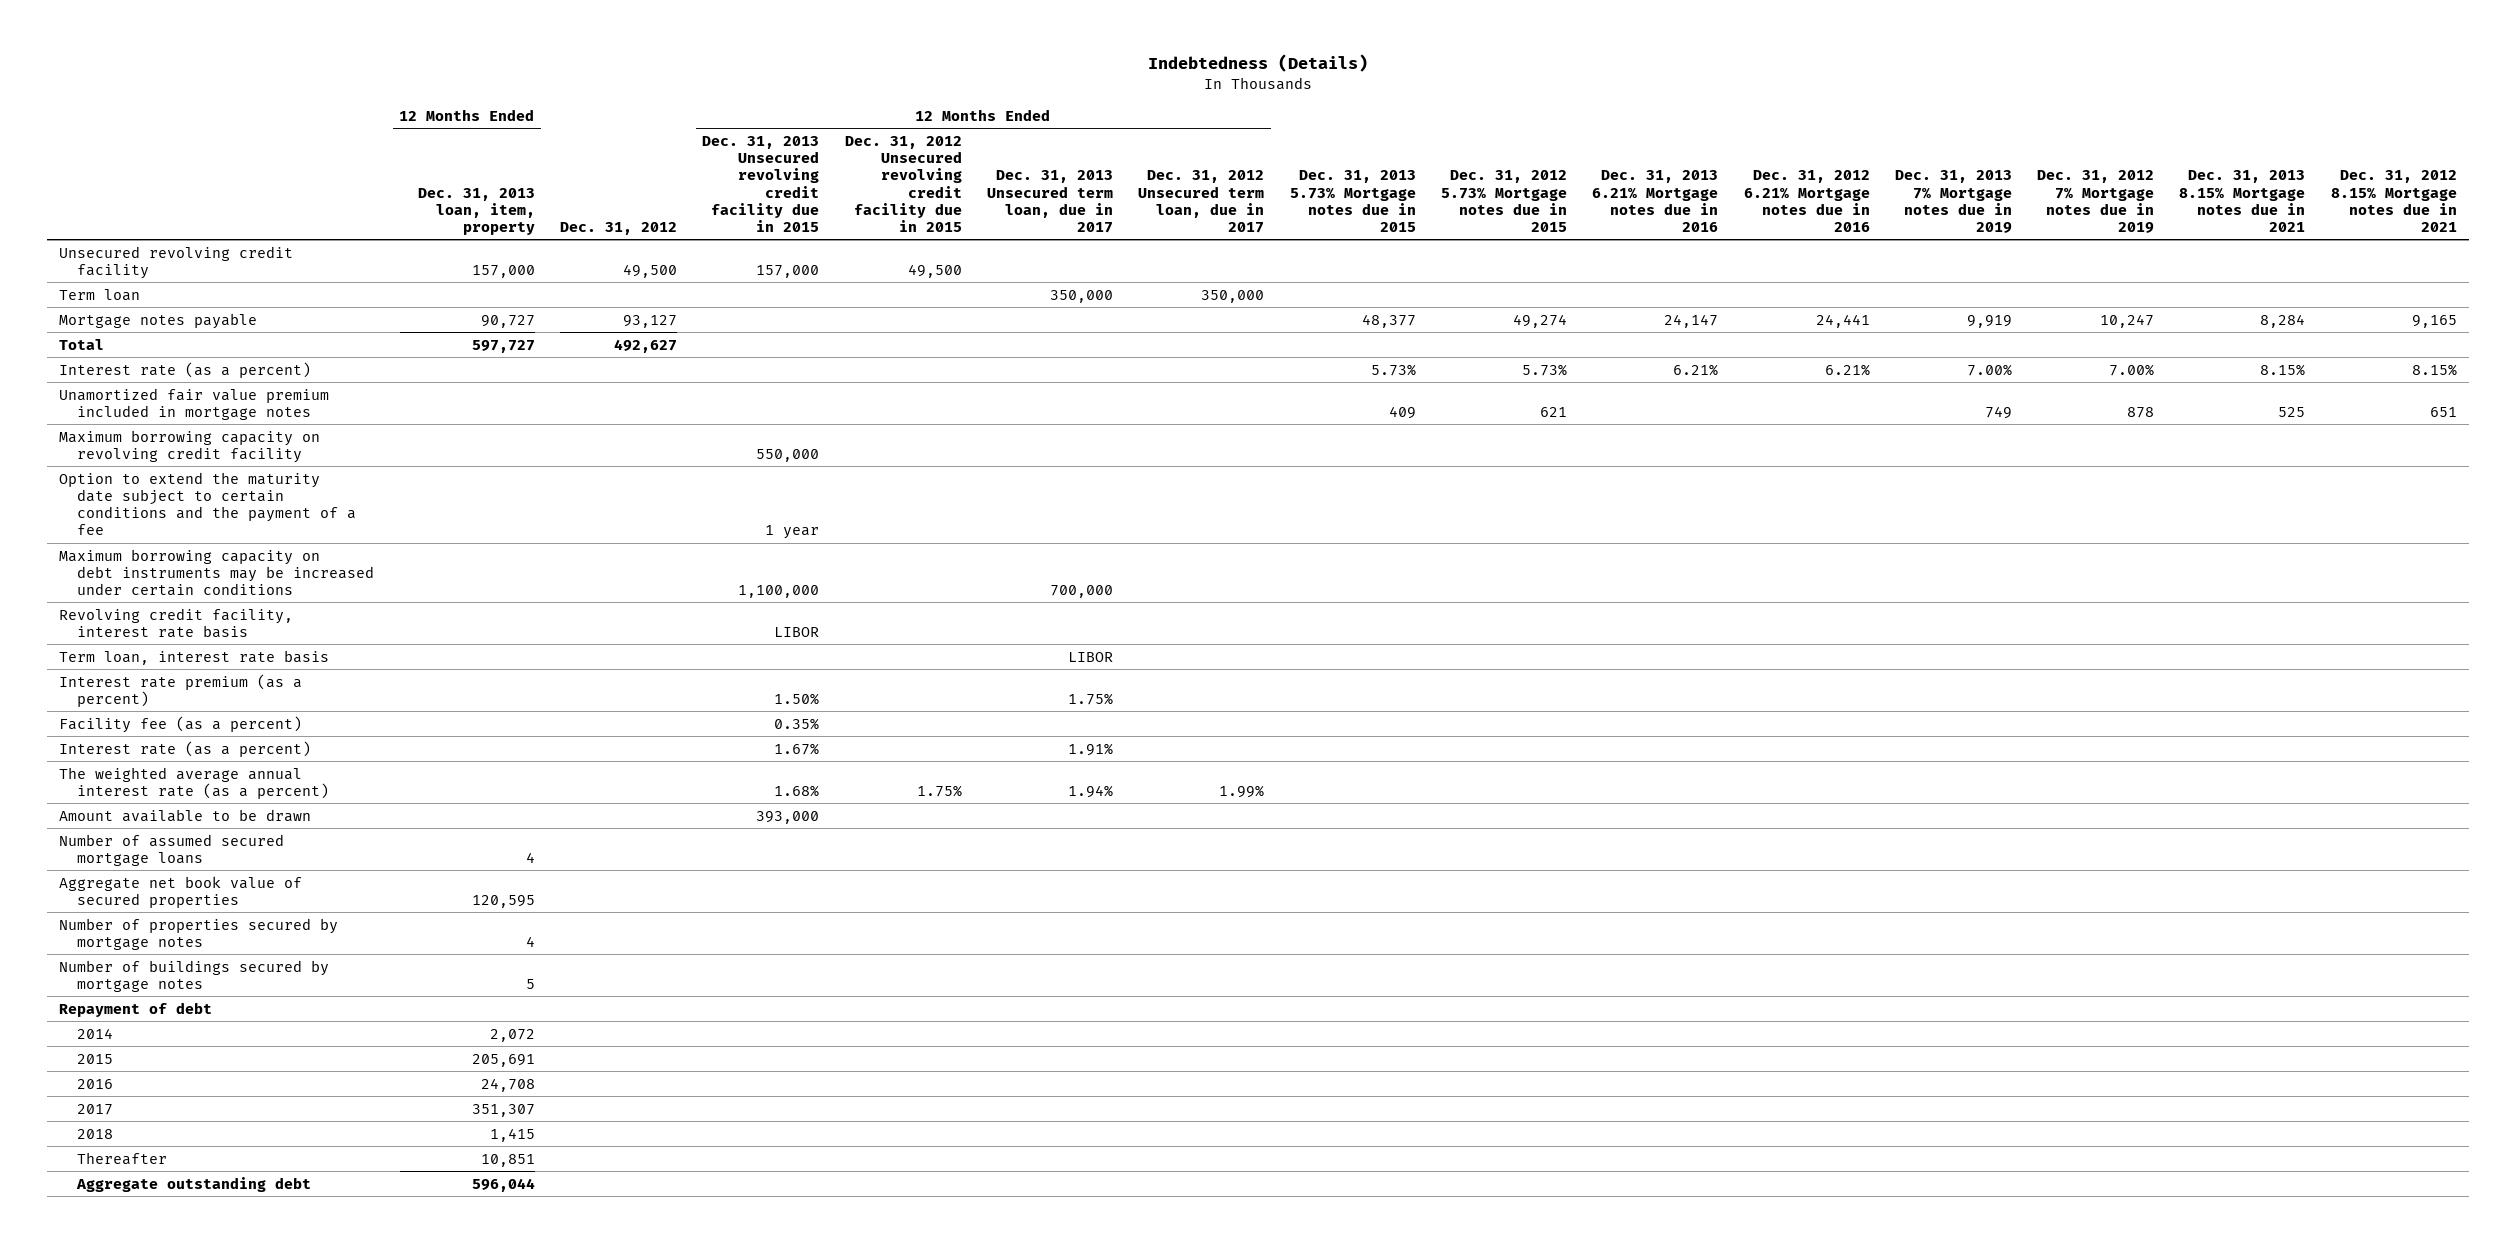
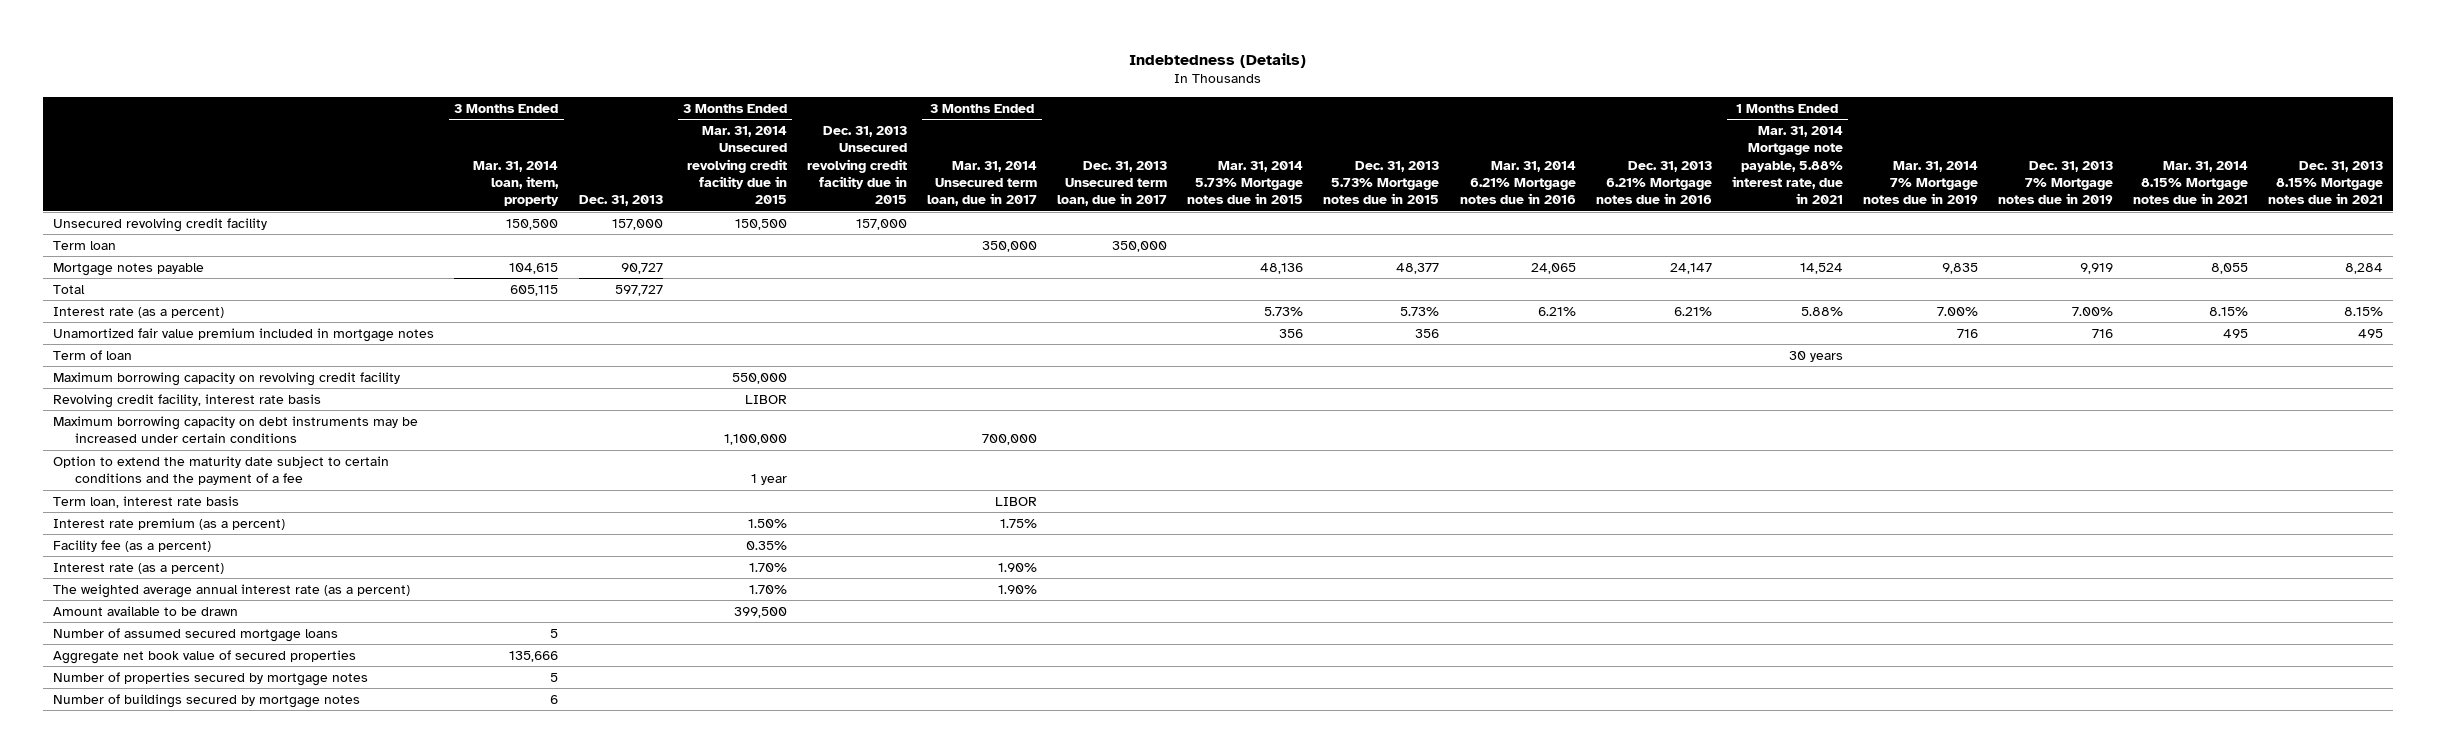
- | 12 Months Ended Dec. 31, 2013 loan, item, property | Dec. 31, 2012 | 12 Months Ended Dec. 31, 2013 Unsecured revolving credit facility due in 2015 | 12 Months Ended Dec. 31, 2012 Unsecured revolving credit facility due in 2015 | 12 Months Ended Dec. 31, 2013 Unsecured term loan, due in 2017 | 12 Months Ended Dec. 31, 2012 Unsecured term loan, due in 2017 | Dec. 31, 2013 5.73% Mortgage notes due in 2015 | Dec. 31, 2012 5.73% Mortgage notes due in 2015 | Dec. 31, 2013 6.21% Mortgage notes due in 2016 | Dec. 31, 2012 6.21% Mortgage notes due in 2016 | Dec. 31, 2013 7% Mortgage notes due in 2019 | Dec. 31, 2012 7% Mortgage notes due in 2019 | Dec. 31, 2013 8.15% Mortgage notes due in 2021 | Dec. 31, 2012 8.15% Mortgage notes due in 2021
+ | 3 Months Ended Mar. 31, 2014 loan, item, property | Dec. 31, 2013 | 3 Months Ended Mar. 31, 2014 Unsecured revolving credit facility due in 2015 | Dec. 31, 2013 Unsecured revolving credit facility due in 2015 | 3 Months Ended Mar. 31, 2014 Unsecured term loan, due in 2017 | Dec. 31, 2013 Unsecured term loan, due in 2017 | Mar. 31, 2014 5.73% Mortgage notes due in 2015 | Dec. 31, 2013 5.73% Mortgage notes due in 2015 | Mar. 31, 2014 6.21% Mortgage notes due in 2016 | Dec. 31, 2013 6.21% Mortgage notes due in 2016 | 1 Months Ended Mar. 31, 2014 Mortgage note payable, 5.88% interest rate, due in 2021 | Mar. 31, 2014 7% Mortgage notes due in 2019 | Dec. 31, 2013 7% Mortgage notes due in 2019 | Mar. 31, 2014 8.15% Mortgage notes due in 2021 | Dec. 31, 2013 8.15% Mortgage notes due in 2021
- Unamortized fair value premium included in mortgage notes | | | | | | | 409 | 621 | | | 749 | 878 | 525 | 651
+ Unamortized fair value premium included in mortgage notes | | | | | | | 356 | 356 | | | | 716 | 716 | 495 | 495
+ Term of loan | | | | | | | | | | | 30 years | | | |
moved down: Maximum borrowing capacity on debt instruments may be increased under certain conditions | | | 1,100,000 | | 700,000 | | | | | | | | | |
moved down: Option to extend the maturity date subject to certain conditions and the payment of a fee | | | 1 year | | | | | | | | | | | |
- Repayment of debt
- 2014 | 2,072 | | | | | | | | | | | | |
- 2015 | 205,691 | | | | | | | | | | | | |
- 2016 | 24,708 | | | | | | | | | | | | |
- 2017 | 351,307 | | | | | | | | | | | | |
- 2018 | 1,415 | | | | | | | | | | | | |
- Thereafter | 10,851 | | | | | | | | | | | | |
- Aggregate outstanding debt | 596,044 | | | | | | | | | | | | |

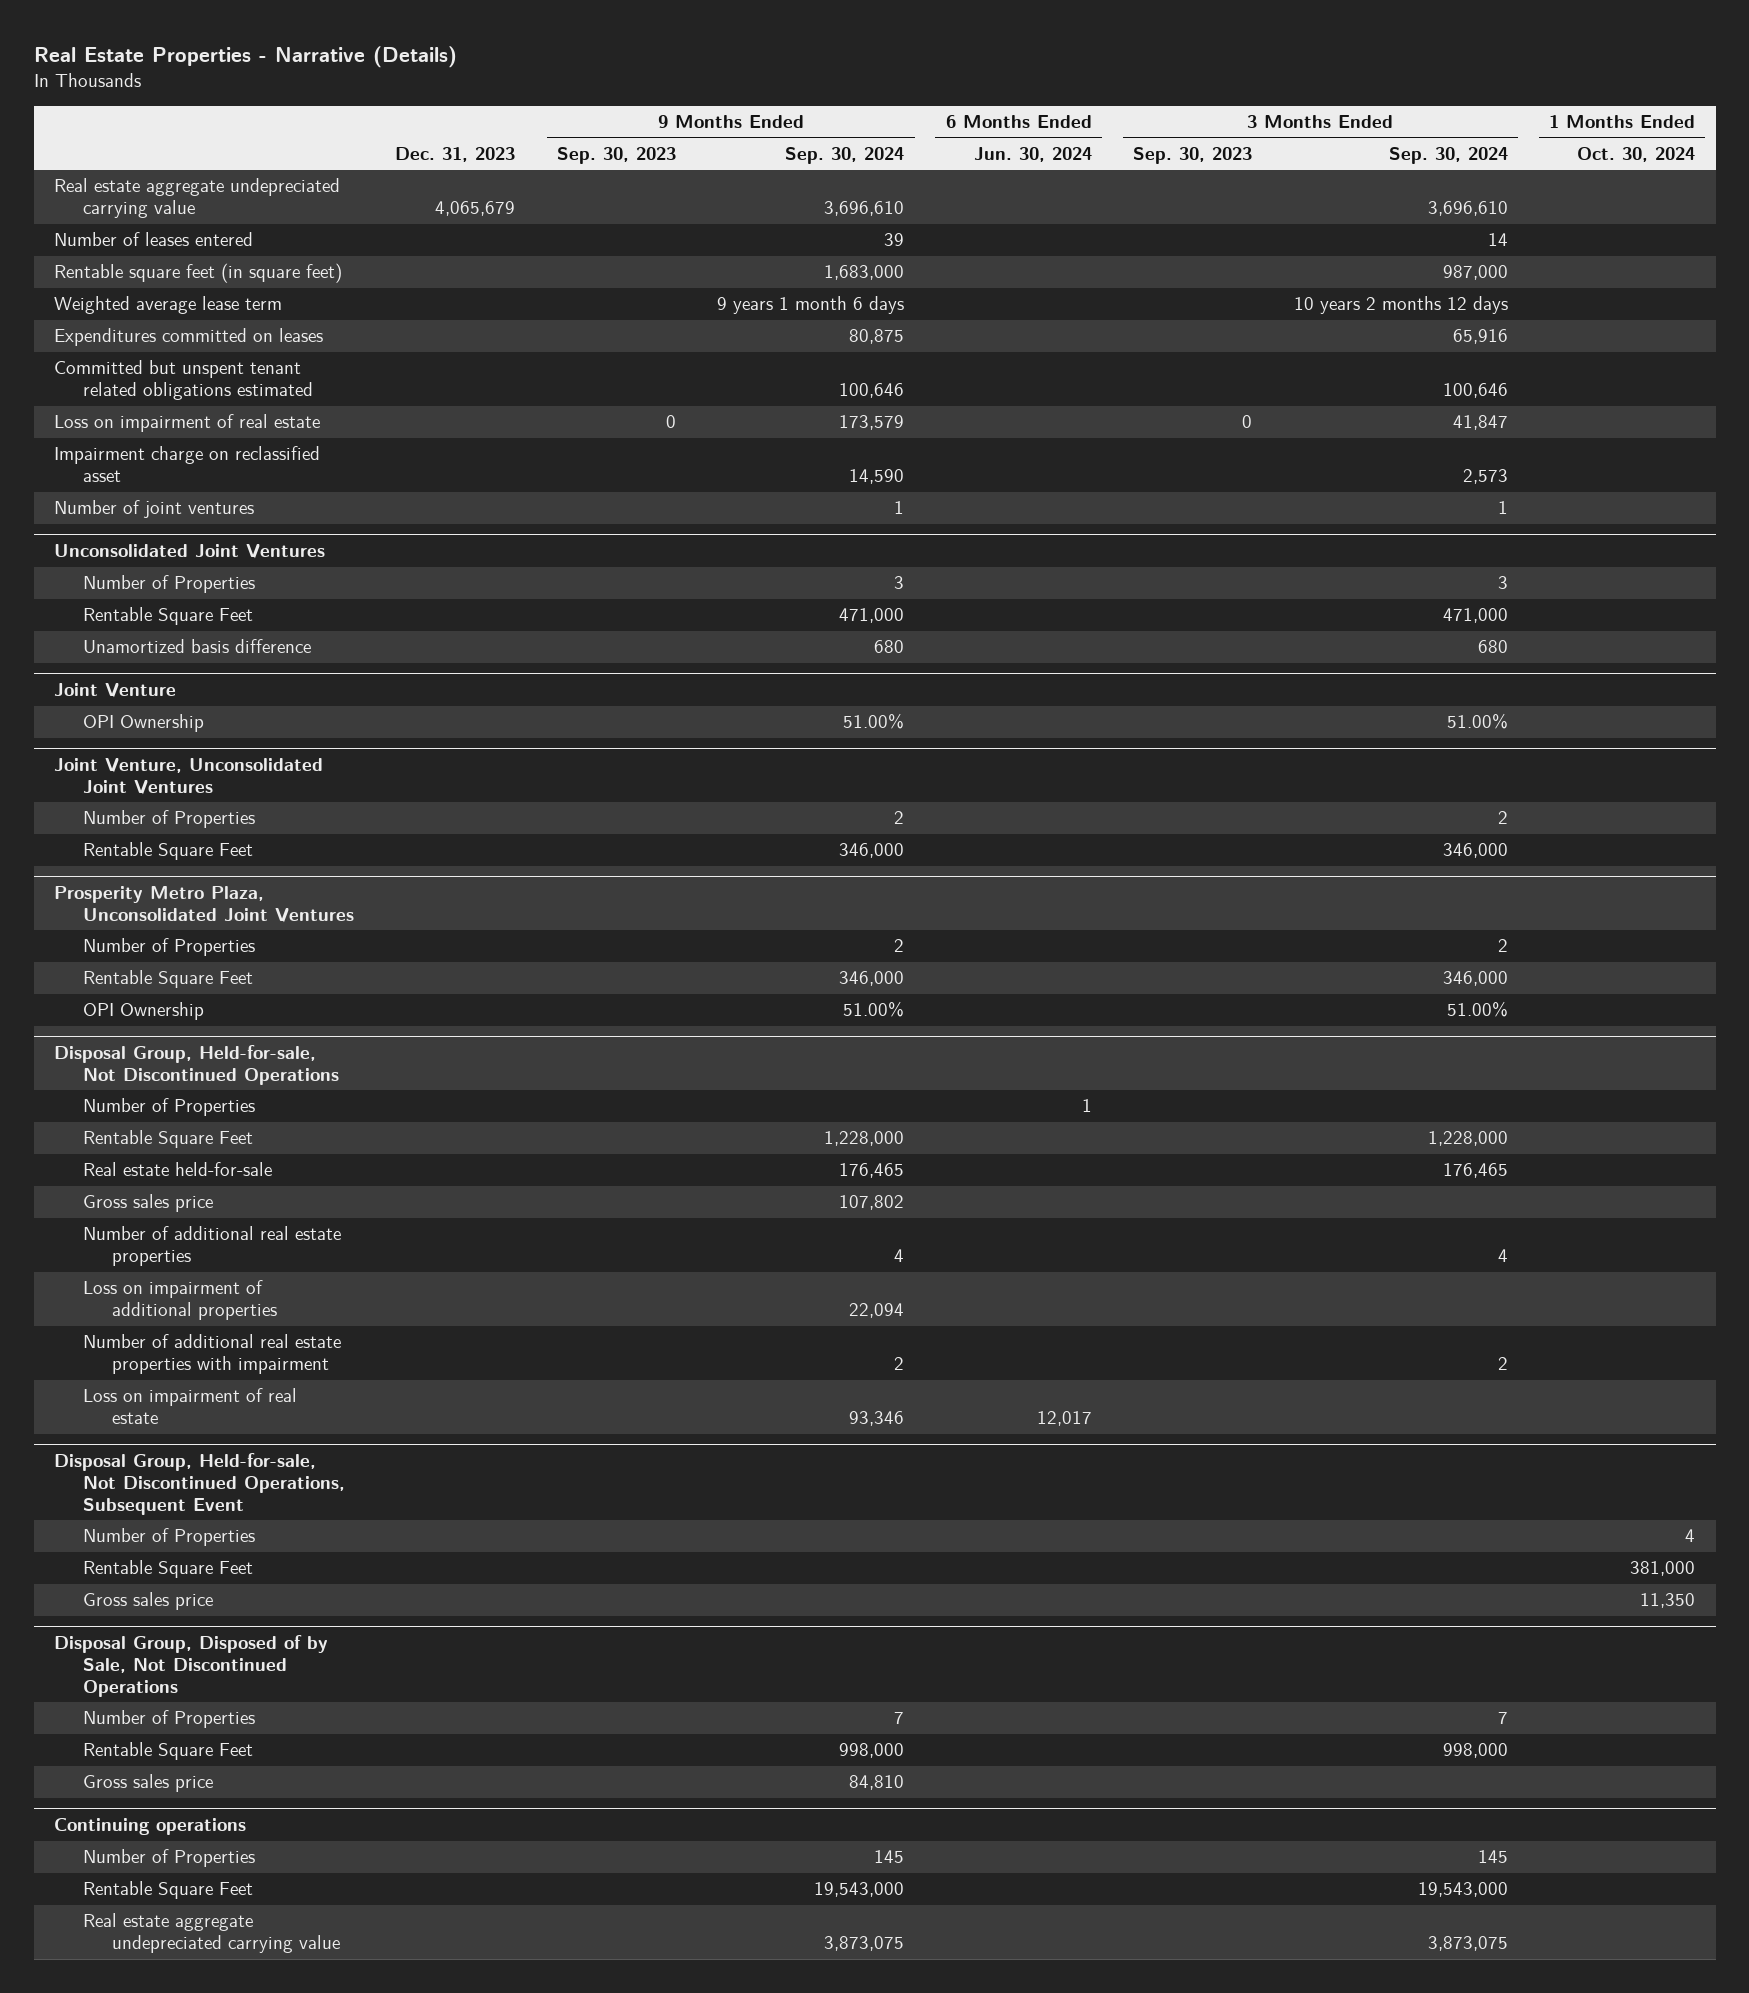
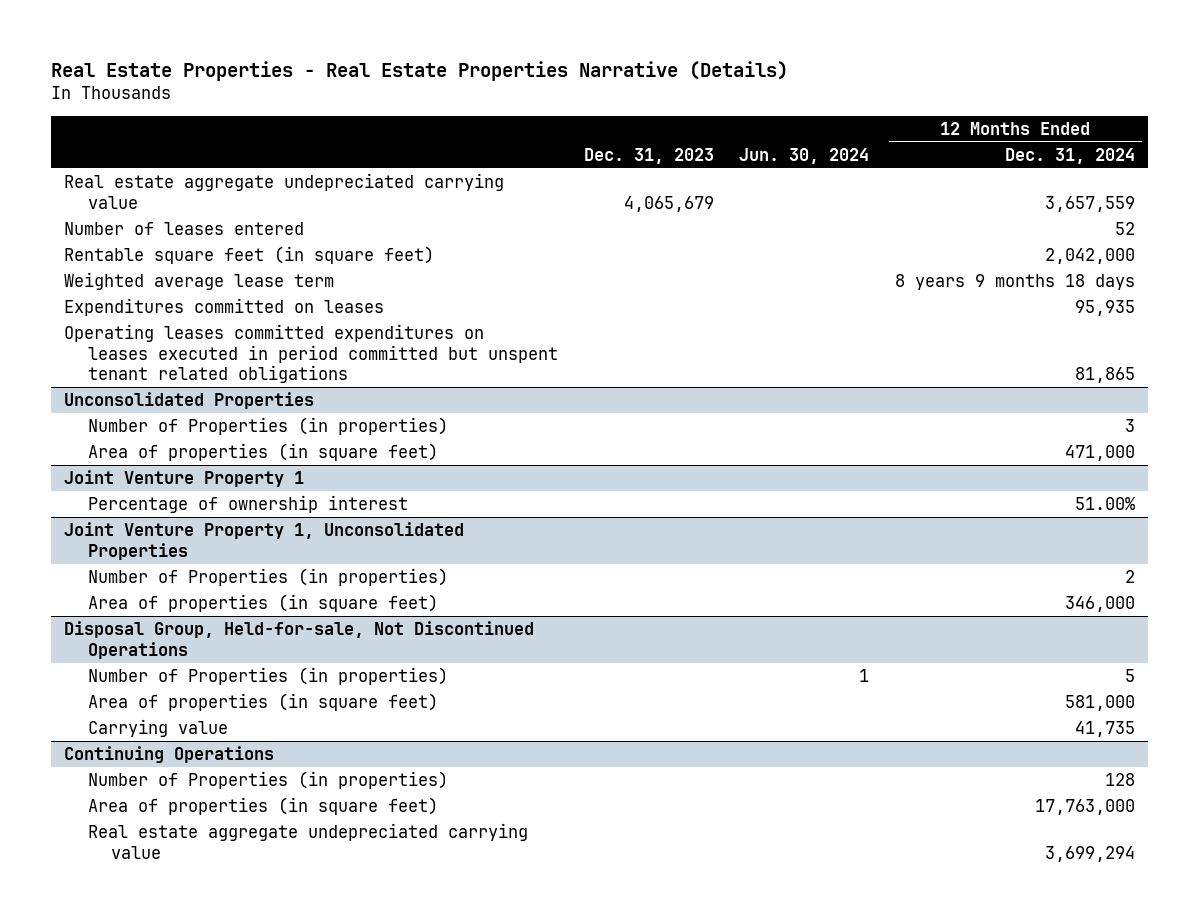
- Real Estate Properties - Narrative (Details)
+ Real Estate Properties - Real Estate Properties Narrative (Details)
- | Dec. 31, 2023 | 9 Months Ended Sep. 30, 2023 | 9 Months Ended Sep. 30, 2024 | 6 Months Ended Jun. 30, 2024 | 3 Months Ended Sep. 30, 2023 | 3 Months Ended Sep. 30, 2024 | 1 Months Ended Oct. 30, 2024
+ | Dec. 31, 2023 | Jun. 30, 2024 | 12 Months Ended Dec. 31, 2024
- Committed but unspent tenant related obligations estimated | | | 100,646 | | | 100,646 |
- Loss on impairment of real estate | | 0 | 173,579 | | 0 | 41,847 |
- Impairment charge on reclassified asset | | | 14,590 | | | 2,573 |
- Number of joint ventures | | | 1 | | | 1 |
- Unconsolidated Joint Ventures
- Number of Properties | | | 3 | | | 3 |
- Rentable Square Feet | | | 471,000 | | | 471,000 |
- Unamortized basis difference | | | 680 | | | 680 |
- Joint Venture
- OPI Ownership | | | 51.00% | | | 51.00% |
- Joint Venture, Unconsolidated Joint Ventures
- Number of Properties | | | 2 | | | 2 |
- Rentable Square Feet | | | 346,000 | | | 346,000 |
- Prosperity Metro Plaza, Unconsolidated Joint Ventures
- Number of Properties | | | 2 | | | 2 |
- Rentable Square Feet | | | 346,000 | | | 346,000 |
- OPI Ownership | | | 51.00% | | | 51.00% |
+ Operating leases committed expenditures on leases executed in period committed but unspent tenant related obligations | | | 81,865
+ Unconsolidated Properties
+ Number of Properties (in properties) | | | 3
+ Area of properties (in square feet) | | | 471,000
+ Joint Venture Property 1
+ Percentage of ownership interest | | | 51.00%
+ Joint Venture Property 1, Unconsolidated Properties
+ Number of Properties (in properties) | | | 2
+ Area of properties (in square feet) | | | 346,000
@ Disposal Group, Held-for-sale, Not Discontinued Operations
- Number of Properties | | | | 1 | | |
- Rentable Square Feet | | | 1,228,000 | | | 1,228,000 |
- Real estate held-for-sale | | | 176,465 | | | 176,465 |
- Gross sales price | | | 107,802 | | | |
- Number of additional real estate properties | | | 4 | | | 4 |
- Loss on impairment of additional properties | | | 22,094 | | | |
- Number of additional real estate properties with impairment | | | 2 | | | 2 |
- Loss on impairment of real estate | | | 93,346 | 12,017 | | |
- Disposal Group, Held-for-sale, Not Discontinued Operations, Subsequent Event
- Number of Properties | | | | | | | 4
- Rentable Square Feet | | | | | | | 381,000
- Gross sales price | | | | | | | 11,350
- Disposal Group, Disposed of by Sale, Not Discontinued Operations
- Number of Properties | | | 7 | | | 7 |
- Rentable Square Feet | | | 998,000 | | | 998,000 |
- Gross sales price | | | 84,810 | | | |
- Continuing operations
- Number of Properties | | | 145 | | | 145 |
- Rentable Square Feet | | | 19,543,000 | | | 19,543,000 |
@ Disposal Group, Held-for-sale, Not Discontinued Operations
+ Number of Properties (in properties) | | 1 | 5
+ Area of properties (in square feet) | | | 581,000
+ Carrying value | | | 41,735
+ Continuing Operations
+ Number of Properties (in properties) | | | 128
+ Area of properties (in square feet) | | | 17,763,000

